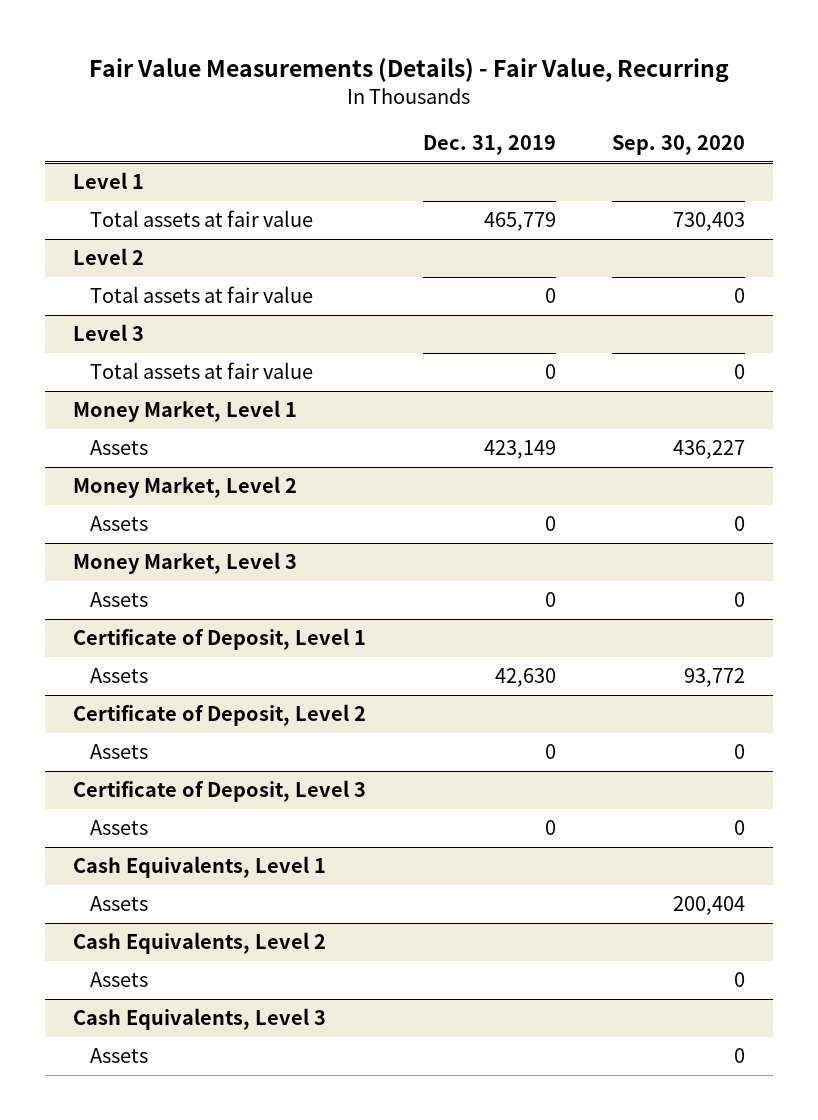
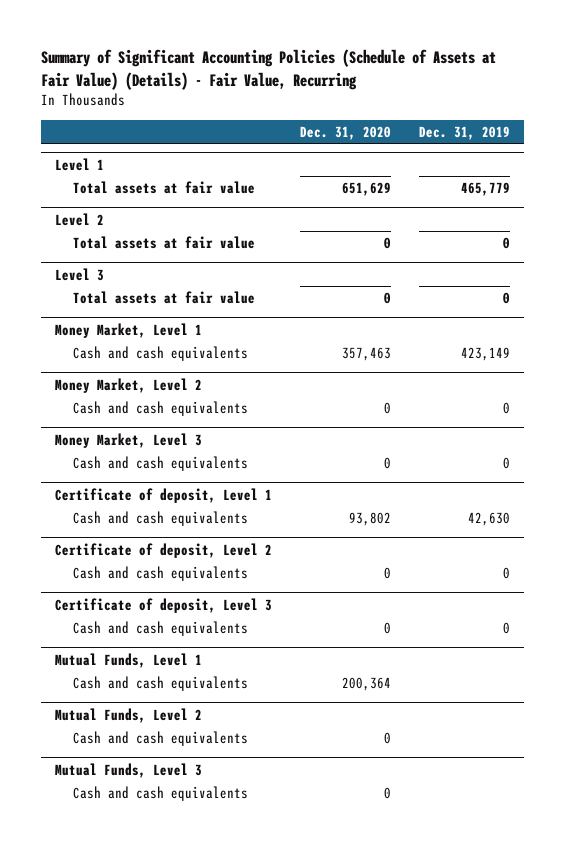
- Fair Value Measurements (Details) - Fair Value, Recurring
+ Summary of Significant Accounting Policies (Schedule of Assets at Fair Value) (Details) - Fair Value, Recurring
- | Dec. 31, 2019 | Sep. 30, 2020
+ | Dec. 31, 2020 | Dec. 31, 2019
@ Money Market, Level 1
- Assets | 423,149 | 436,227
+ Cash and cash equivalents | 357,463 | 423,149
@ Money Market, Level 2
- Assets | 0 | 0
+ Cash and cash equivalents | 0 | 0
@ Money Market, Level 3
- Assets | 0 | 0
- Certificate of Deposit, Level 1
- Assets | 42,630 | 93,772
- Certificate of Deposit, Level 2
- Assets | 0 | 0
- Certificate of Deposit, Level 3
- Assets | 0 | 0
- Cash Equivalents, Level 1
- Assets | | 200,404
- Cash Equivalents, Level 2
- Assets | | 0
- Cash Equivalents, Level 3
- Assets | | 0
@ Money Market, Level 3
+ Cash and cash equivalents | 0 | 0
+ Certificate of deposit, Level 1
+ Cash and cash equivalents | 93,802 | 42,630
+ Certificate of deposit, Level 2
+ Cash and cash equivalents | 0 | 0
+ Certificate of deposit, Level 3
+ Cash and cash equivalents | 0 | 0
+ Mutual Funds, Level 1
+ Cash and cash equivalents | 200,364 |
+ Mutual Funds, Level 2
+ Cash and cash equivalents | 0 |
+ Mutual Funds, Level 3
+ Cash and cash equivalents | 0 |

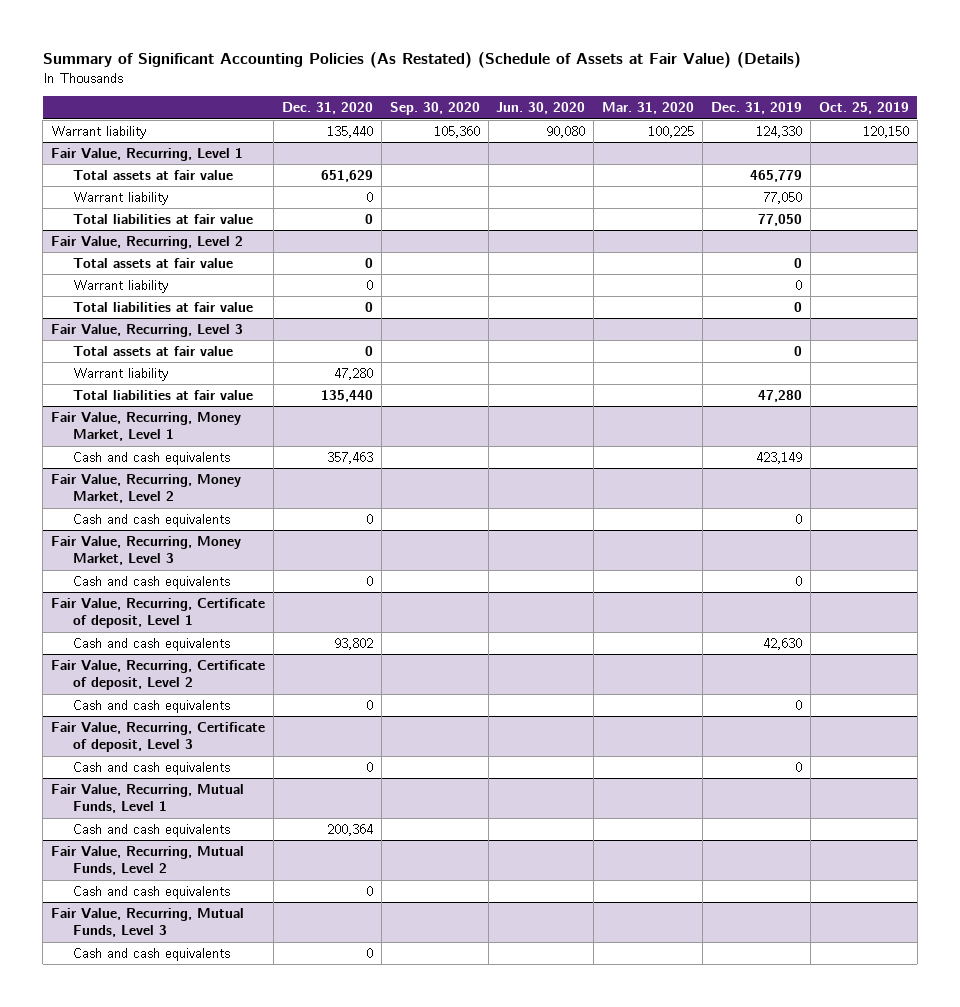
- Summary of Significant Accounting Policies (Schedule of Assets at Fair Value) (Details) - Fair Value, Recurring
+ Summary of Significant Accounting Policies (As Restated) (Schedule of Assets at Fair Value) (Details)
- | Dec. 31, 2020 | Dec. 31, 2019
+ | Dec. 31, 2020 | Sep. 30, 2020 | Jun. 30, 2020 | Mar. 31, 2020 | Dec. 31, 2019 | Oct. 25, 2019
- Level 1
+ Warrant liability | 135,440 | 105,360 | 90,080 | 100,225 | 124,330 | 120,150
+ Fair Value, Recurring, Level 1
- Level 2
+ Warrant liability | 0 | | | | 77,050 |
+ Total liabilities at fair value | 0 | | | | 77,050 |
+ Fair Value, Recurring, Level 2
- Level 3
+ Warrant liability | 0 | | | | 0 |
+ Total liabilities at fair value | 0 | | | | 0 |
+ Fair Value, Recurring, Level 3
- Money Market, Level 1
+ Warrant liability | 47,280 | | | | |
+ Total liabilities at fair value | 135,440 | | | | 47,280 |
+ Fair Value, Recurring, Money Market, Level 1
- Money Market, Level 2
+ Fair Value, Recurring, Money Market, Level 2
- Money Market, Level 3
+ Fair Value, Recurring, Money Market, Level 3
- Certificate of deposit, Level 1
+ Fair Value, Recurring, Certificate of deposit, Level 1
- Certificate of deposit, Level 2
+ Fair Value, Recurring, Certificate of deposit, Level 2
- Certificate of deposit, Level 3
+ Fair Value, Recurring, Certificate of deposit, Level 3
- Mutual Funds, Level 1
+ Fair Value, Recurring, Mutual Funds, Level 1
- Mutual Funds, Level 2
+ Fair Value, Recurring, Mutual Funds, Level 2
- Mutual Funds, Level 3
+ Fair Value, Recurring, Mutual Funds, Level 3

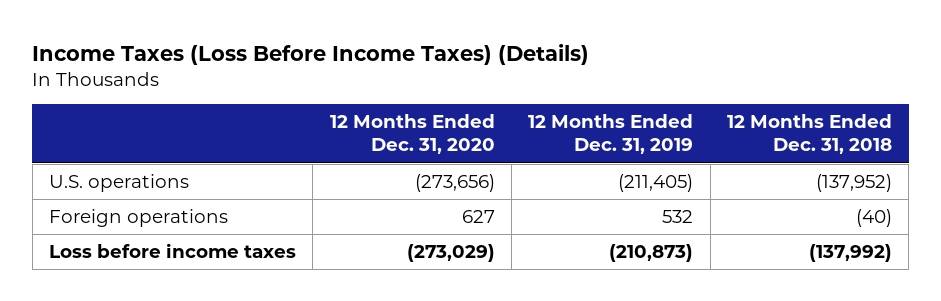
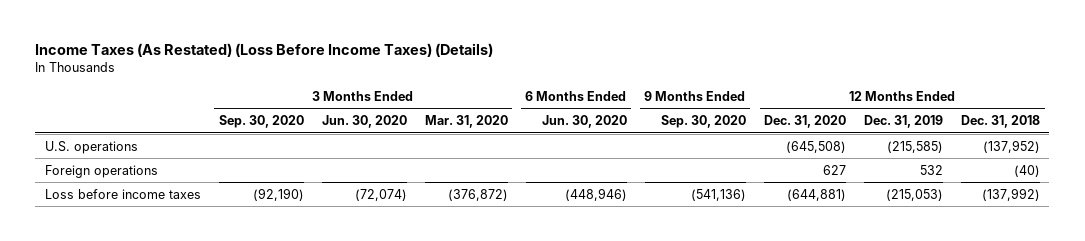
- Income Taxes (Loss Before Income Taxes) (Details)
+ Income Taxes (As Restated) (Loss Before Income Taxes) (Details)
- | 12 Months Ended Dec. 31, 2020 | 12 Months Ended Dec. 31, 2019 | 12 Months Ended Dec. 31, 2018
+ | 3 Months Ended Sep. 30, 2020 | 3 Months Ended Jun. 30, 2020 | 3 Months Ended Mar. 31, 2020 | 6 Months Ended Jun. 30, 2020 | 9 Months Ended Sep. 30, 2020 | 12 Months Ended Dec. 31, 2020 | 12 Months Ended Dec. 31, 2019 | 12 Months Ended Dec. 31, 2018
- U.S. operations | (273,656) | (211,405) | (137,952)
+ U.S. operations | | | | | | (645,508) | (215,585) | (137,952)
- Loss before income taxes | (273,029) | (210,873) | (137,992)
+ Loss before income taxes | (92,190) | (72,074) | (376,872) | (448,946) | (541,136) | (644,881) | (215,053) | (137,992)

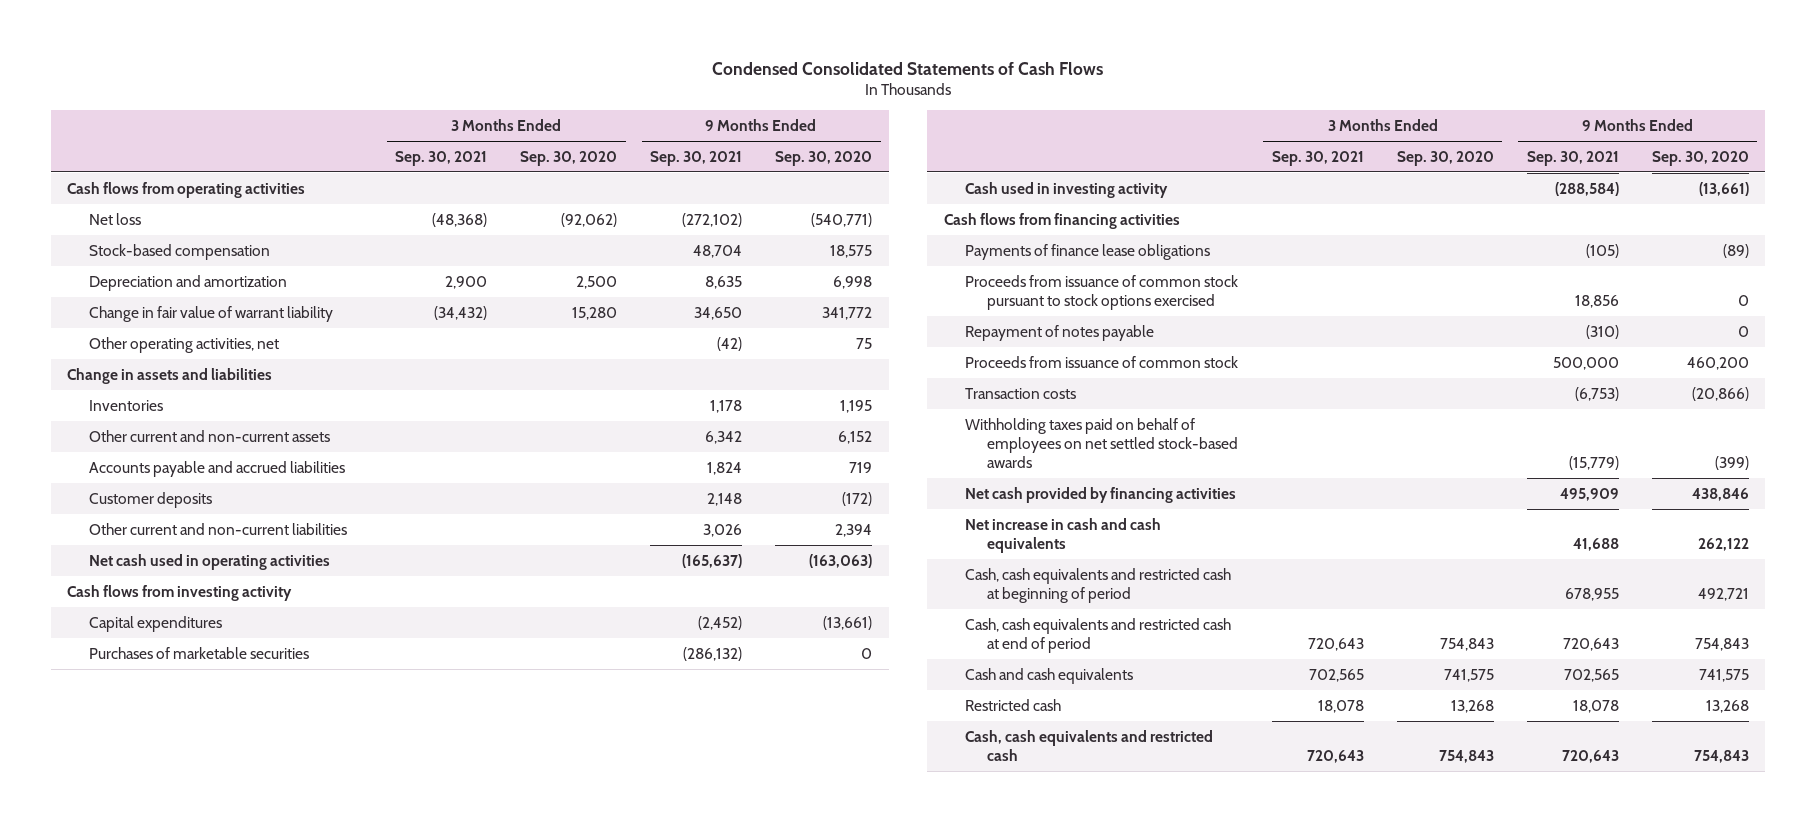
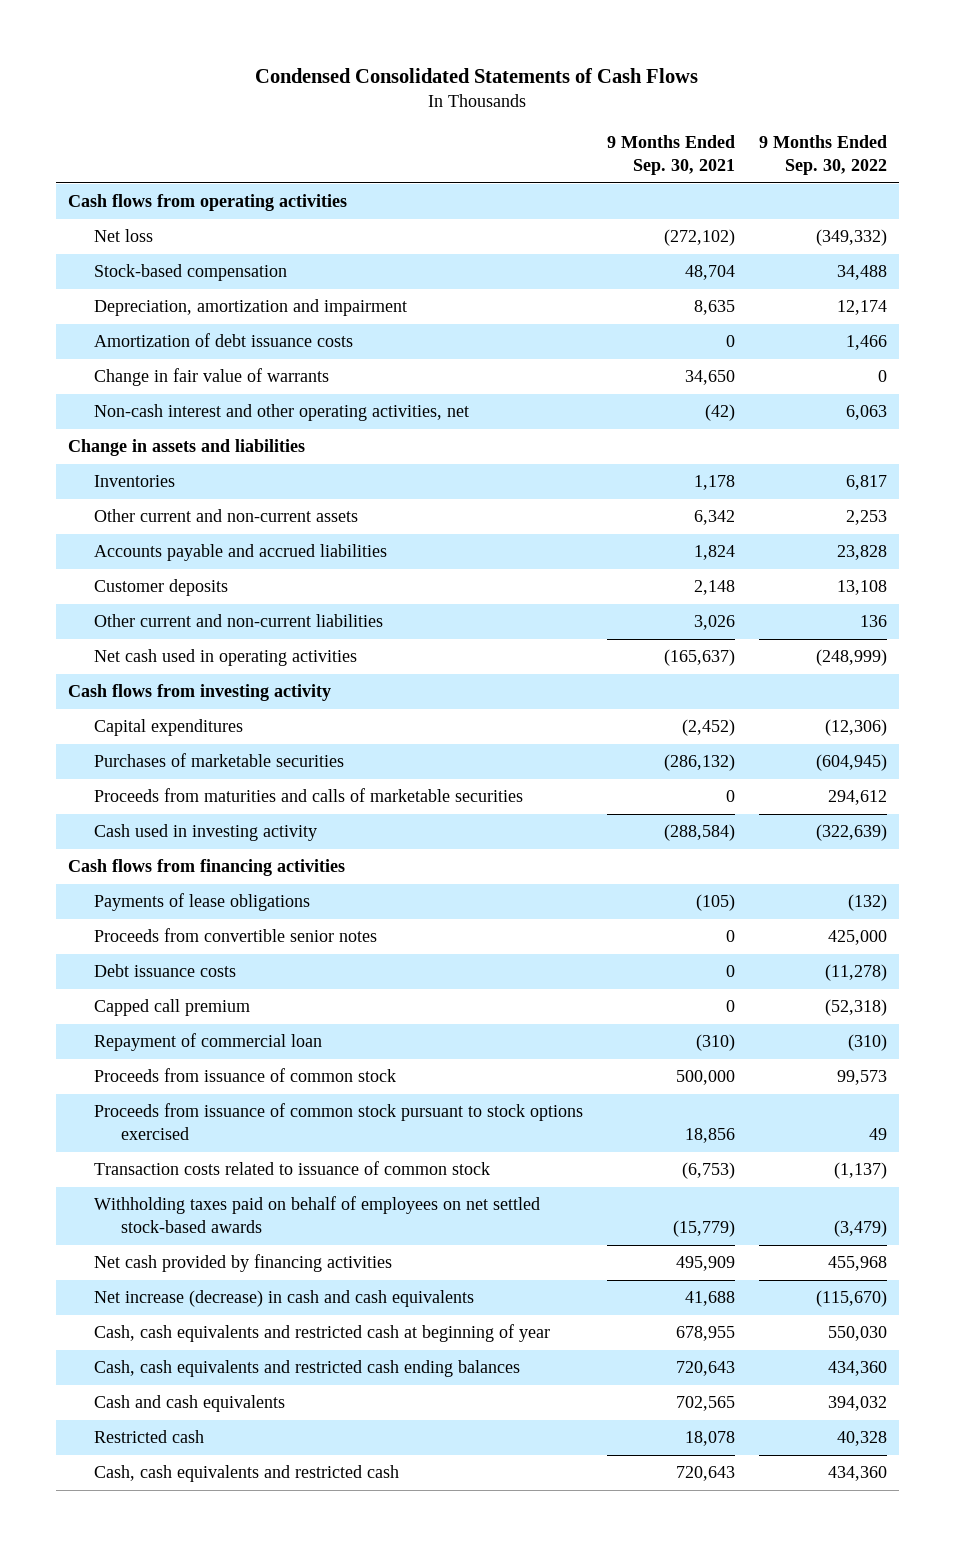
- | 3 Months Ended Sep. 30, 2021 | 3 Months Ended Sep. 30, 2020 | 9 Months Ended Sep. 30, 2021 | 9 Months Ended Sep. 30, 2020
+ | 9 Months Ended Sep. 30, 2021 | 9 Months Ended Sep. 30, 2022
- Depreciation and amortization | 2,900 | 2,500 | 8,635 | 6,998
- Change in fair value of warrant liability | (34,432) | 15,280 | 34,650 | 341,772
- Other operating activities, net | | | (42) | 75
+ Depreciation, amortization and impairment | 8,635 | 12,174
+ Amortization of debt issuance costs | 0 | 1,466
+ Change in fair value of warrants | 34,650 | 0
+ Non-cash interest and other operating activities, net | (42) | 6,063
+ Proceeds from maturities and calls of marketable securities | 0 | 294,612
- Payments of finance lease obligations | | | (105) | (89)
- Repayment of notes payable | | | (310) | 0
+ Payments of lease obligations | (105) | (132)
+ Proceeds from convertible senior notes | 0 | 425,000
+ Debt issuance costs | 0 | (11,278)
+ Capped call premium | 0 | (52,318)
+ Repayment of commercial loan | (310) | (310)
- Transaction costs | | | (6,753) | (20,866)
moved down: Proceeds from issuance of common stock pursuant to stock options exercised | 18,856 | 49
+ Transaction costs related to issuance of common stock | (6,753) | (1,137)
- Net increase in cash and cash equivalents | | | 41,688 | 262,122
- Cash, cash equivalents and restricted cash at beginning of period | | | 678,955 | 492,721
- Cash, cash equivalents and restricted cash at end of period | 720,643 | 754,843 | 720,643 | 754,843
+ Net increase (decrease) in cash and cash equivalents | 41,688 | (115,670)
+ Cash, cash equivalents and restricted cash at beginning of year | 678,955 | 550,030
+ Cash, cash equivalents and restricted cash ending balances | 720,643 | 434,360

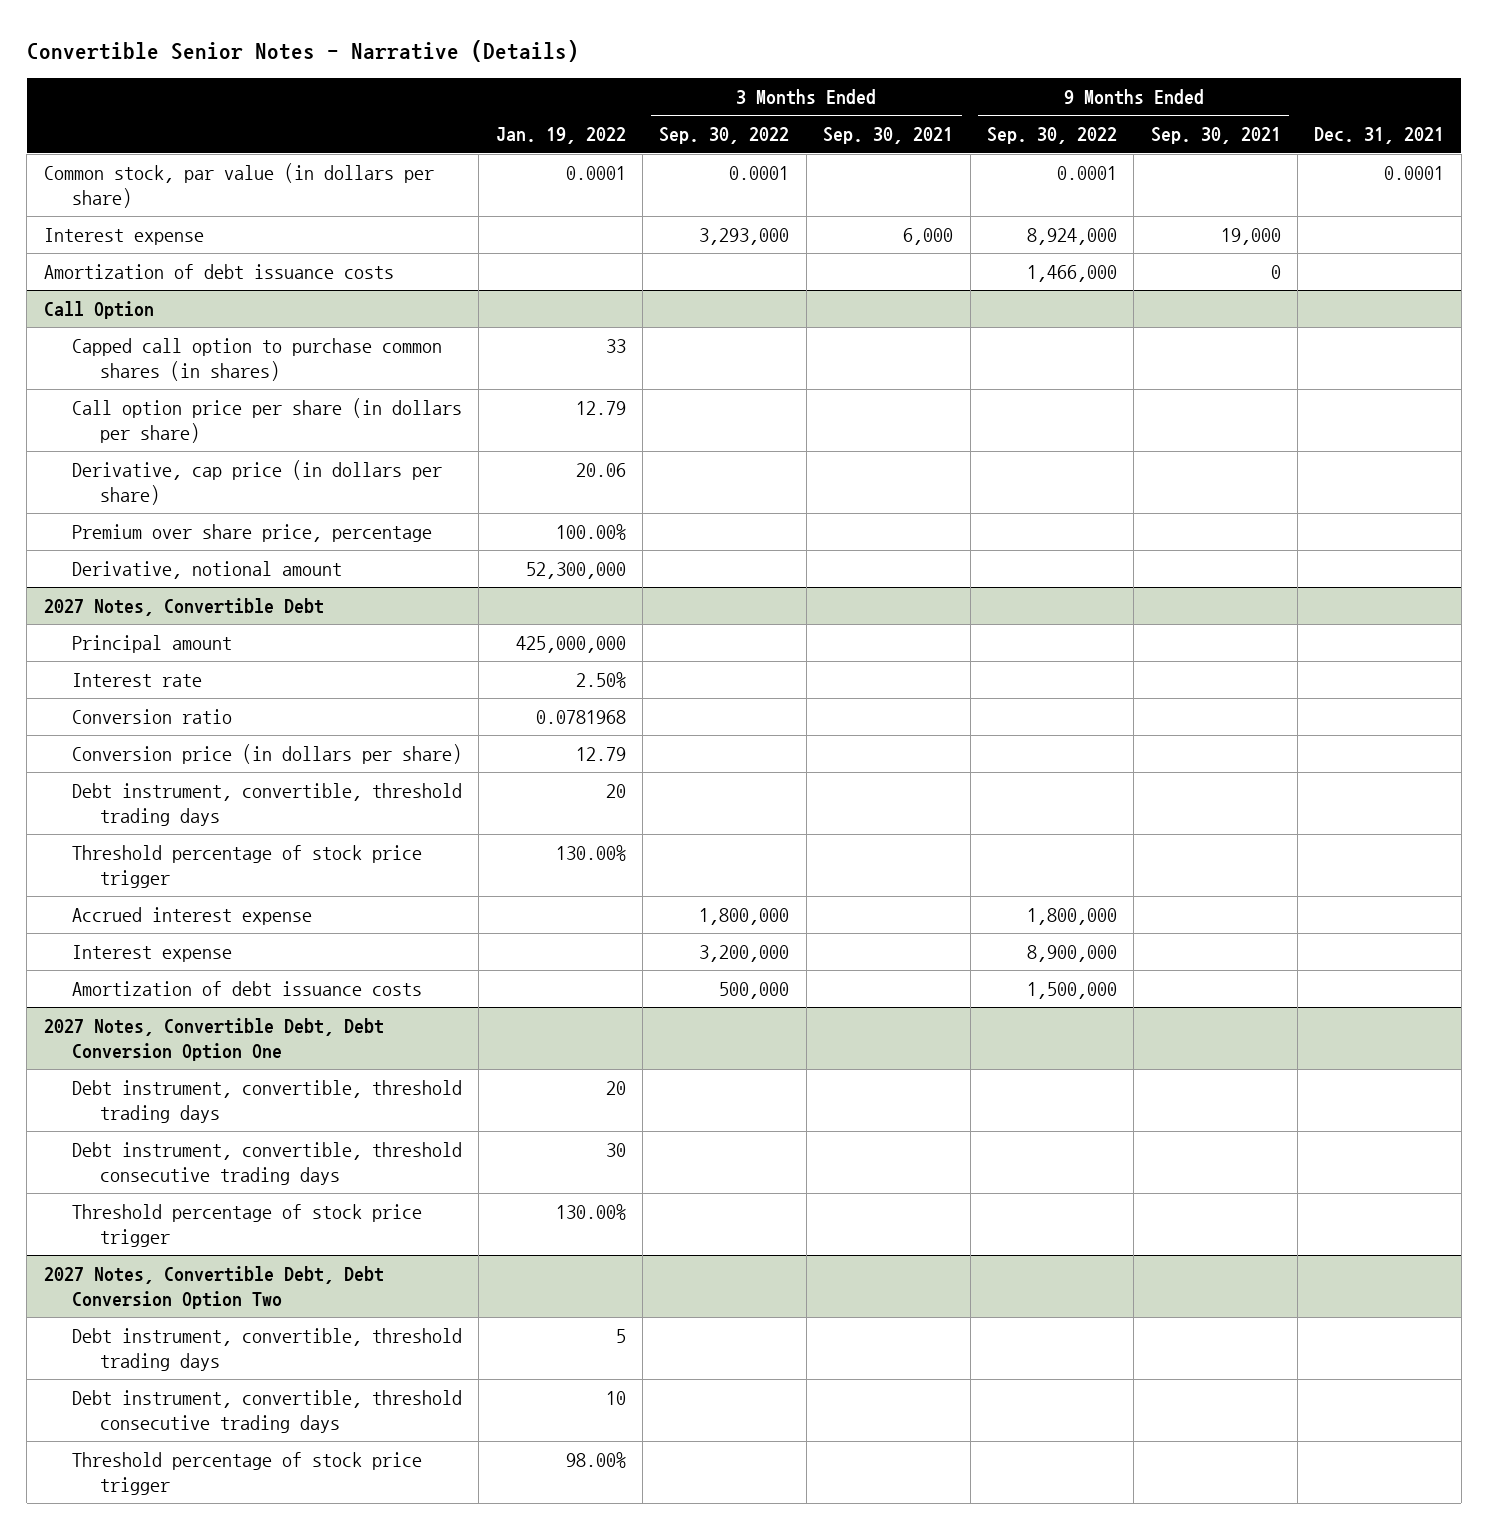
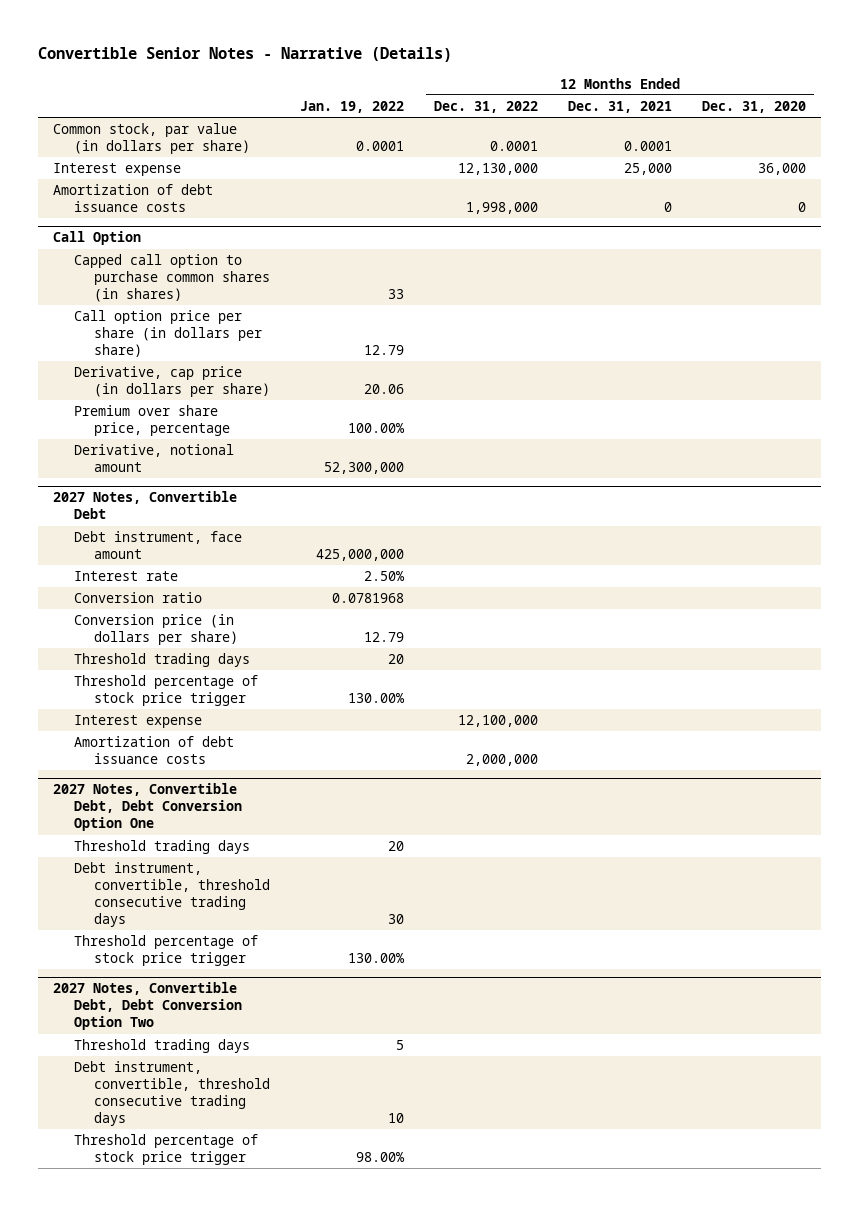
- | Jan. 19, 2022 | 3 Months Ended Sep. 30, 2022 | 3 Months Ended Sep. 30, 2021 | 9 Months Ended Sep. 30, 2022 | 9 Months Ended Sep. 30, 2021 | Dec. 31, 2021
+ | Jan. 19, 2022 | 12 Months Ended Dec. 31, 2022 | 12 Months Ended Dec. 31, 2021 | 12 Months Ended Dec. 31, 2020
@ 2027 Notes, Convertible Debt
- Principal amount | 425,000,000 | | | | |
+ Debt instrument, face amount | 425,000,000 | | |
- Debt instrument, convertible, threshold trading days | 20 | | | | |
+ Threshold trading days | 20 | | |
- Accrued interest expense | | 1,800,000 | | 1,800,000 | |
@ 2027 Notes, Convertible Debt, Debt Conversion Option One
- Debt instrument, convertible, threshold trading days | 20 | | | | |
+ Threshold trading days | 20 | | |
@ 2027 Notes, Convertible Debt, Debt Conversion Option Two
- Debt instrument, convertible, threshold trading days | 5 | | | | |
+ Threshold trading days | 5 | | |

